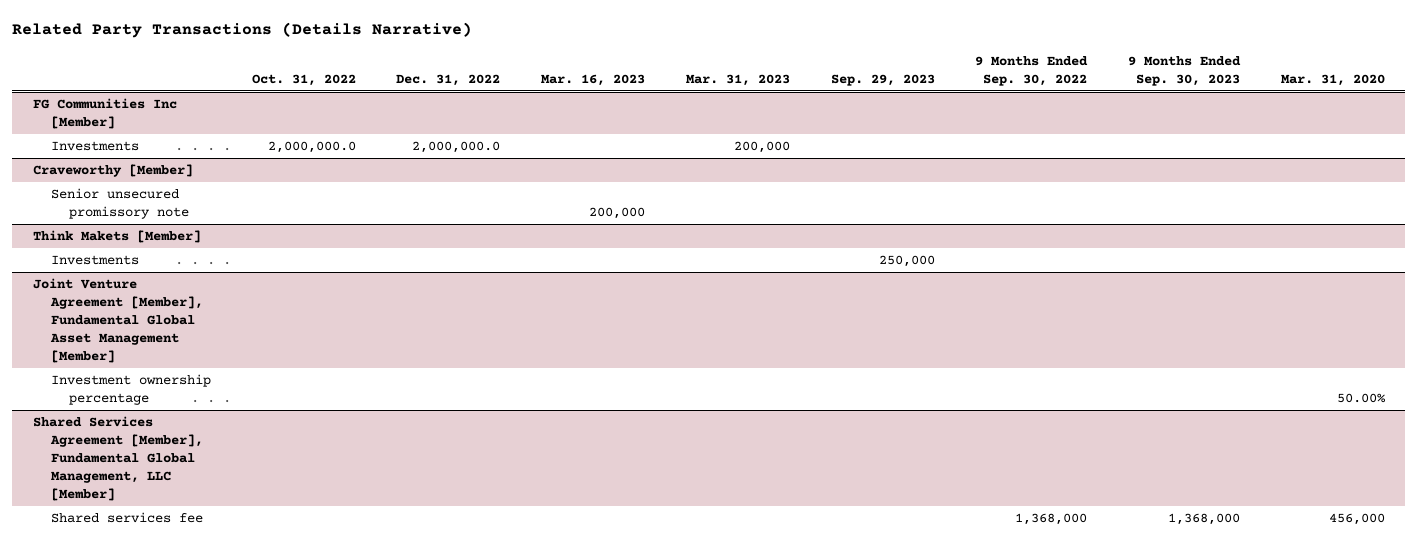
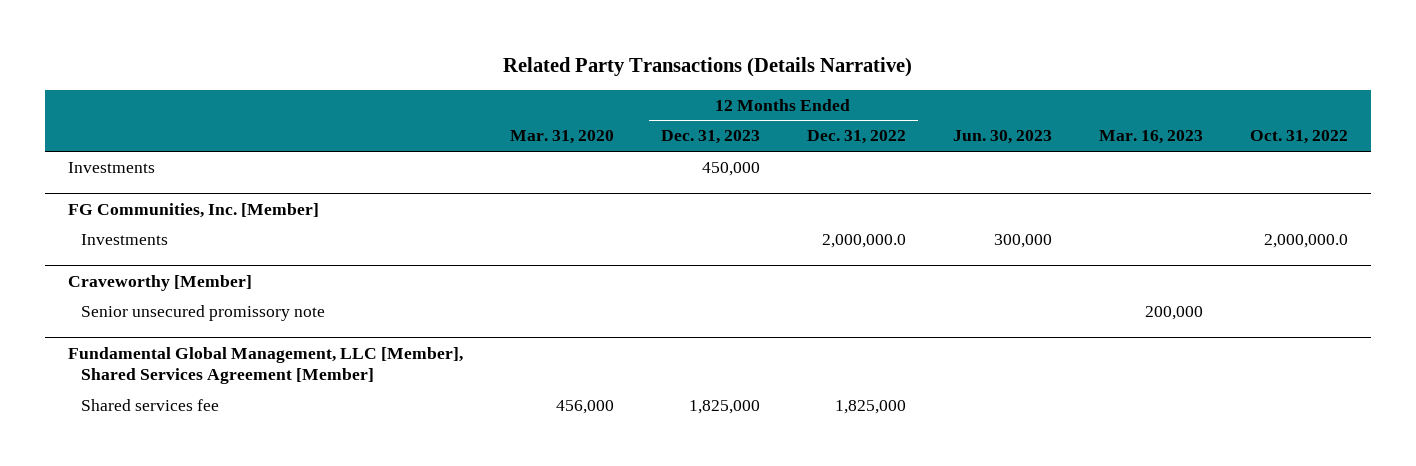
- | Oct. 31, 2022 | Dec. 31, 2022 | Mar. 16, 2023 | Mar. 31, 2023 | Sep. 29, 2023 | 9 Months Ended Sep. 30, 2022 | 9 Months Ended Sep. 30, 2023 | Mar. 31, 2020
+ | Mar. 31, 2020 | 12 Months Ended Dec. 31, 2023 | 12 Months Ended Dec. 31, 2022 | Jun. 30, 2023 | Mar. 16, 2023 | Oct. 31, 2022
- FG Communities Inc [Member]
+ Investments | | 450,000 | | | |
+ FG Communities, Inc. [Member]
- Think Makets [Member]
- Investments | | | | | 250,000 | | |
- Joint Venture Agreement [Member], Fundamental Global Asset Management [Member]
- Investment ownership percentage | | | | | | | | 50.00%
- Shared Services Agreement [Member], Fundamental Global Management, LLC [Member]
+ Fundamental Global Management, LLC [Member], Shared Services Agreement [Member]

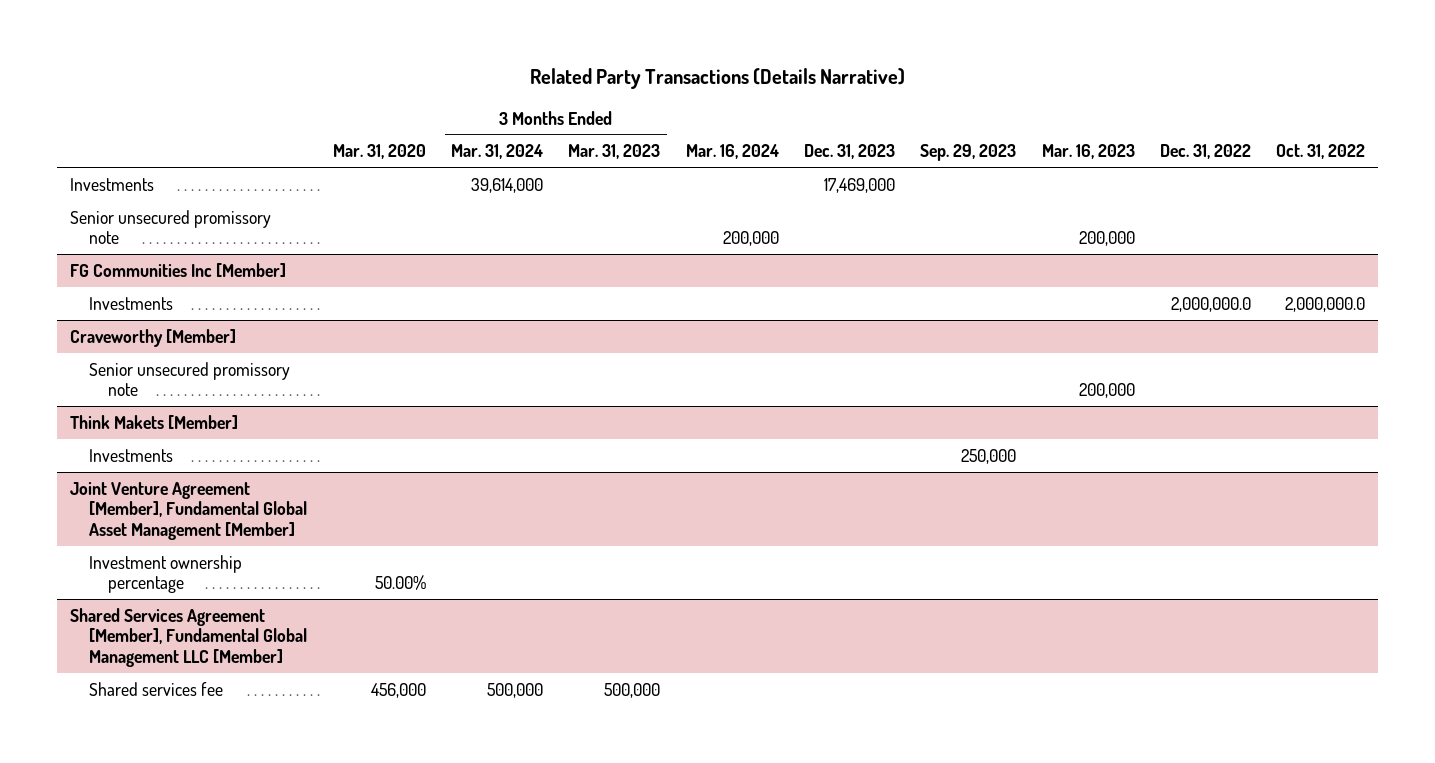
- | Mar. 31, 2020 | 12 Months Ended Dec. 31, 2023 | 12 Months Ended Dec. 31, 2022 | Jun. 30, 2023 | Mar. 16, 2023 | Oct. 31, 2022
+ | Mar. 31, 2020 | 3 Months Ended Mar. 31, 2024 | 3 Months Ended Mar. 31, 2023 | Mar. 16, 2024 | Dec. 31, 2023 | Sep. 29, 2023 | Mar. 16, 2023 | Dec. 31, 2022 | Oct. 31, 2022
- FG Communities, Inc. [Member]
+ Senior unsecured promissory note | | | | 200,000 | | | 200,000 | |
+ FG Communities Inc [Member]
- Fundamental Global Management, LLC [Member], Shared Services Agreement [Member]
+ Think Makets [Member]
+ Investments | | | | | | 250,000 | | |
+ Joint Venture Agreement [Member], Fundamental Global Asset Management [Member]
+ Investment ownership percentage | 50.00% | | | | | | | |
+ Shared Services Agreement [Member], Fundamental Global Management LLC [Member]

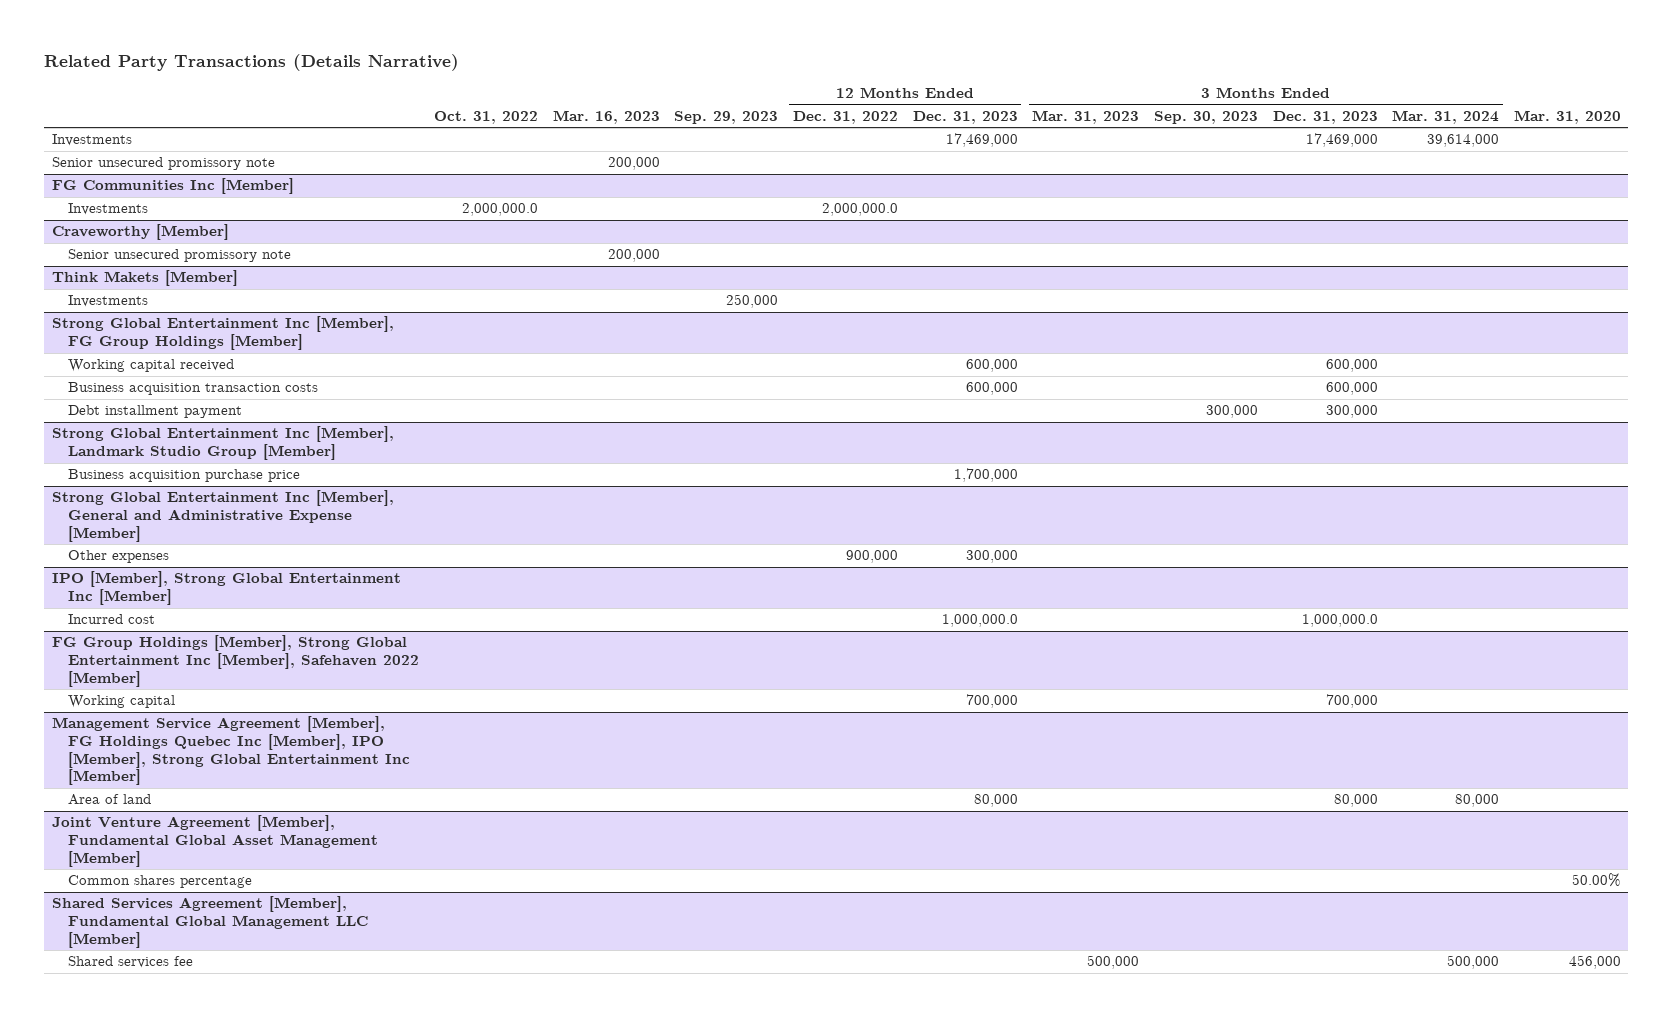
- | Mar. 31, 2020 | 3 Months Ended Mar. 31, 2024 | 3 Months Ended Mar. 31, 2023 | Mar. 16, 2024 | Dec. 31, 2023 | Sep. 29, 2023 | Mar. 16, 2023 | Dec. 31, 2022 | Oct. 31, 2022
+ | Oct. 31, 2022 | Mar. 16, 2023 | Sep. 29, 2023 | 12 Months Ended Dec. 31, 2022 | 12 Months Ended Dec. 31, 2023 | 3 Months Ended Mar. 31, 2023 | 3 Months Ended Sep. 30, 2023 | 3 Months Ended Dec. 31, 2023 | 3 Months Ended Mar. 31, 2024 | Mar. 31, 2020
+ Strong Global Entertainment Inc [Member], FG Group Holdings [Member]
+ Working capital received | | | | | 600,000 | | | 600,000 | |
+ Business acquisition transaction costs | | | | | 600,000 | | | 600,000 | |
+ Debt installment payment | | | | | | | 300,000 | 300,000 | |
+ Strong Global Entertainment Inc [Member], Landmark Studio Group [Member]
+ Business acquisition purchase price | | | | | 1,700,000 | | | | |
+ Strong Global Entertainment Inc [Member], General and Administrative Expense [Member]
+ Other expenses | | | | 900,000 | 300,000 | | | | |
+ IPO [Member], Strong Global Entertainment Inc [Member]
+ Incurred cost | | | | | 1,000,000.0 | | | 1,000,000.0 | |
+ FG Group Holdings [Member], Strong Global Entertainment Inc [Member], Safehaven 2022 [Member]
+ Working capital | | | | | 700,000 | | | 700,000 | |
+ Management Service Agreement [Member], FG Holdings Quebec Inc [Member], IPO [Member], Strong Global Entertainment Inc [Member]
+ Area of land | | | | | 80,000 | | | 80,000 | 80,000 |
@ Joint Venture Agreement [Member], Fundamental Global Asset Management [Member]
- Investment ownership percentage | 50.00% | | | | | | | |
+ Common shares percentage | | | | | | | | | | 50.00%

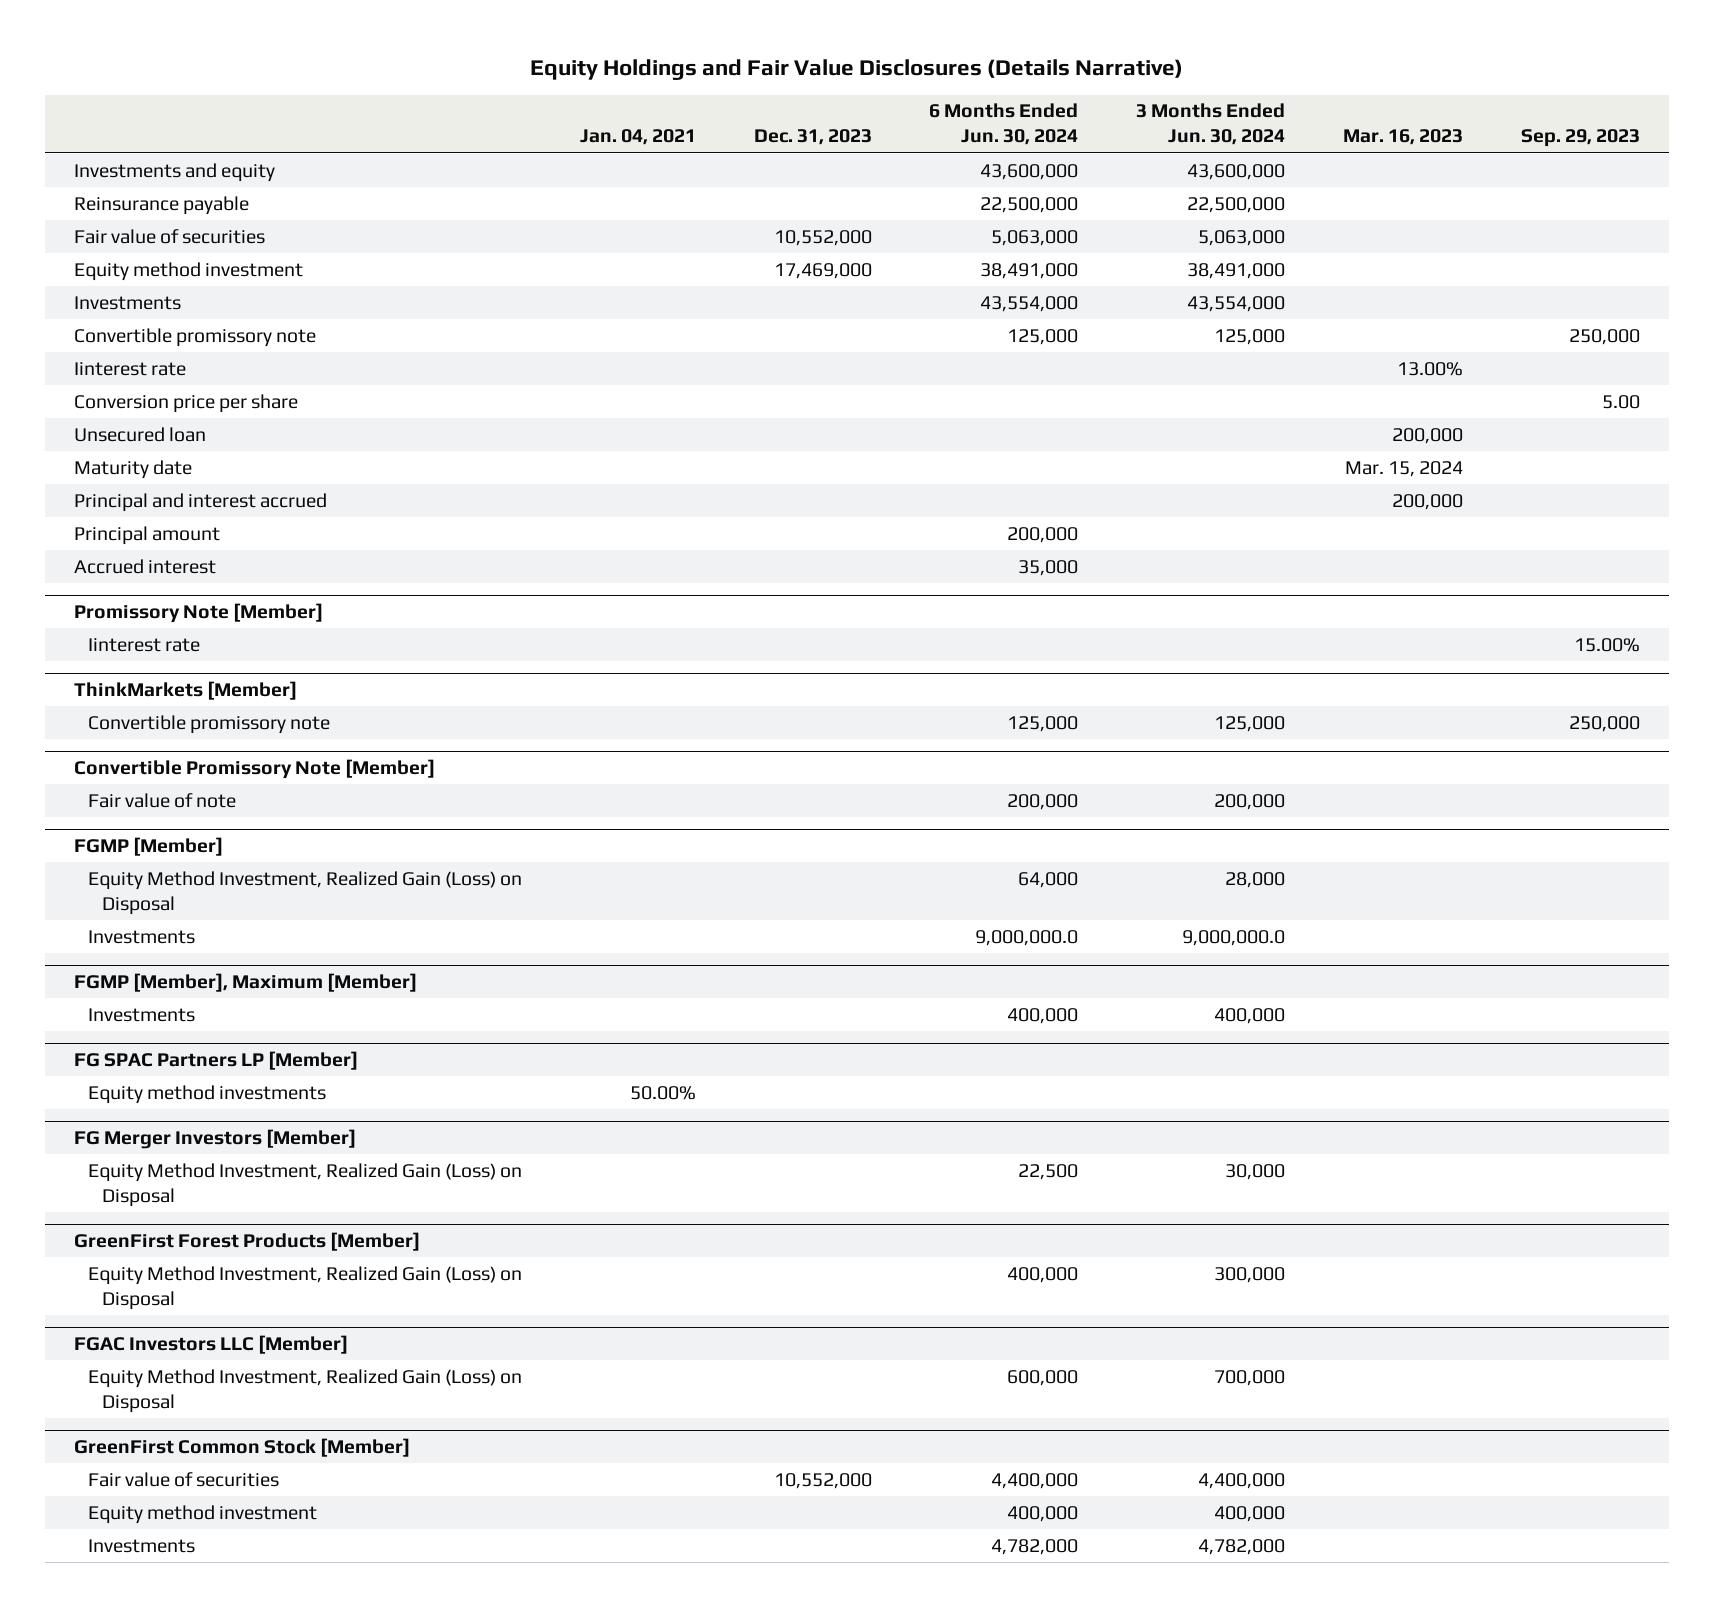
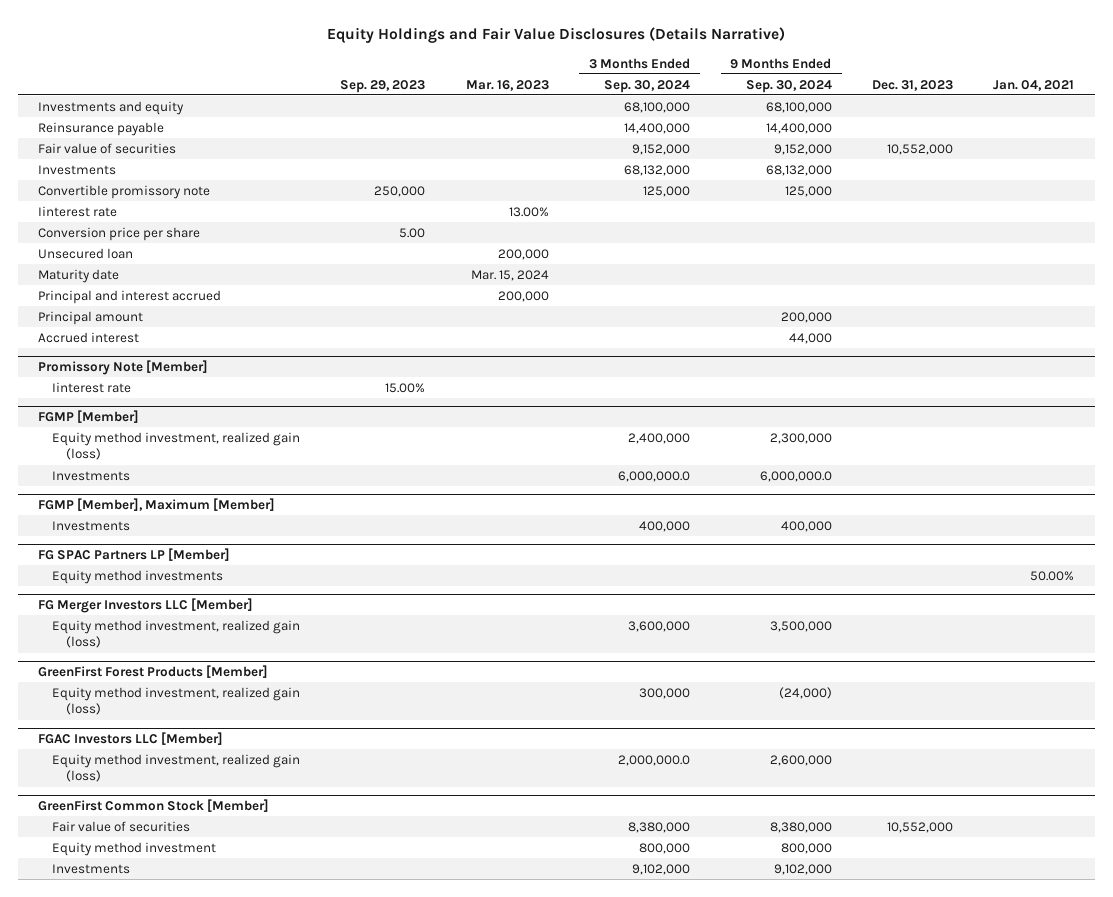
- | Jan. 04, 2021 | Dec. 31, 2023 | 6 Months Ended Jun. 30, 2024 | 3 Months Ended Jun. 30, 2024 | Mar. 16, 2023 | Sep. 29, 2023
+ | Sep. 29, 2023 | Mar. 16, 2023 | 3 Months Ended Sep. 30, 2024 | 9 Months Ended Sep. 30, 2024 | Dec. 31, 2023 | Jan. 04, 2021
- Equity method investment | | 17,469,000 | 38,491,000 | 38,491,000 | |
- ThinkMarkets [Member]
- Convertible promissory note | | | 125,000 | 125,000 | | 250,000
- Convertible Promissory Note [Member]
- Fair value of note | | | 200,000 | 200,000 | |
@ FGMP [Member]
- Equity Method Investment, Realized Gain (Loss) on Disposal | | | 64,000 | 28,000 | |
+ Equity method investment, realized gain (loss) | | | 2,400,000 | 2,300,000 | |
- FG Merger Investors [Member]
- Equity Method Investment, Realized Gain (Loss) on Disposal | | | 22,500 | 30,000 | |
+ FG Merger Investors LLC [Member]
+ Equity method investment, realized gain (loss) | | | 3,600,000 | 3,500,000 | |
@ GreenFirst Forest Products [Member]
- Equity Method Investment, Realized Gain (Loss) on Disposal | | | 400,000 | 300,000 | |
+ Equity method investment, realized gain (loss) | | | 300,000 | (24,000) | |
@ FGAC Investors LLC [Member]
- Equity Method Investment, Realized Gain (Loss) on Disposal | | | 600,000 | 700,000 | |
+ Equity method investment, realized gain (loss) | | | 2,000,000.0 | 2,600,000 | |

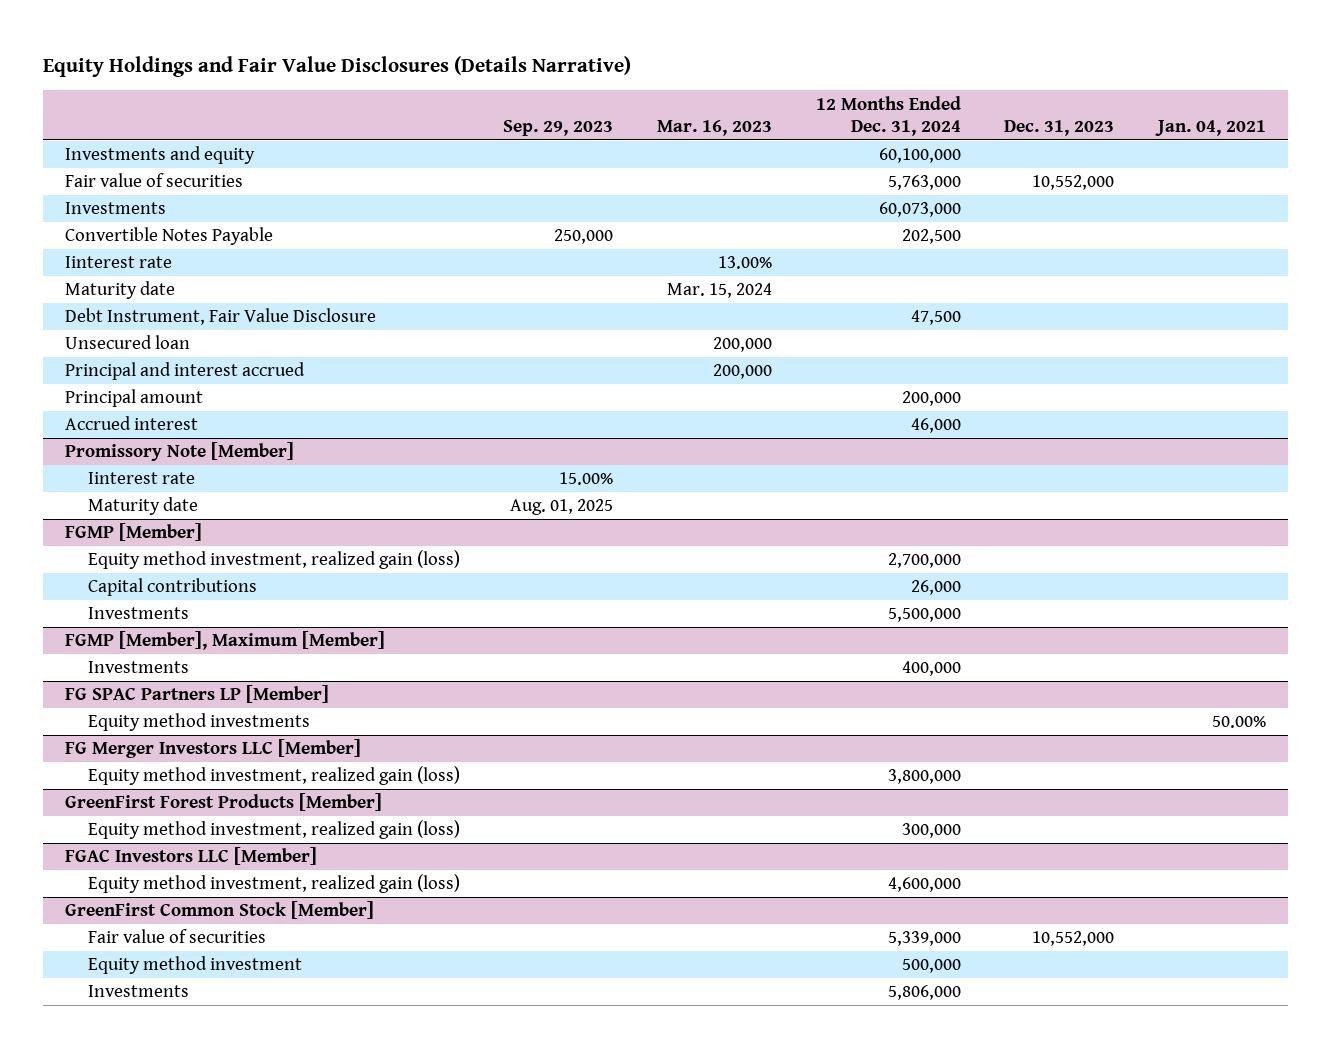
- | Sep. 29, 2023 | Mar. 16, 2023 | 3 Months Ended Sep. 30, 2024 | 9 Months Ended Sep. 30, 2024 | Dec. 31, 2023 | Jan. 04, 2021
+ | Sep. 29, 2023 | Mar. 16, 2023 | 12 Months Ended Dec. 31, 2024 | Dec. 31, 2023 | Jan. 04, 2021
- Reinsurance payable | | | 14,400,000 | 14,400,000 | |
- Convertible promissory note | 250,000 | | 125,000 | 125,000 | |
+ Convertible Notes Payable | 250,000 | | 202,500 | |
- Conversion price per share | 5.00 | | | | |
+ Debt Instrument, Fair Value Disclosure | | | 47,500 | |
moved down: Unsecured loan | | 200,000 | | |
@ Promissory Note [Member]
+ Maturity date | Aug. 01, 2025 | | | |
@ FGMP [Member]
+ Capital contributions | | | 26,000 | |

